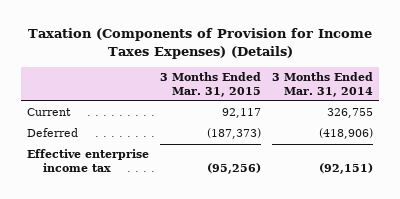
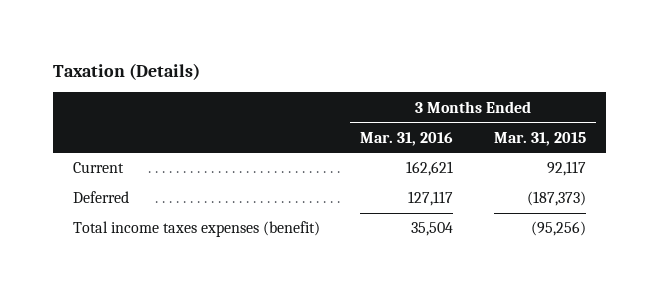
- Taxation (Components of Provision for Income Taxes Expenses) (Details)
+ Taxation (Details)
- | 3 Months Ended Mar. 31, 2015 | 3 Months Ended Mar. 31, 2014
+ | 3 Months Ended Mar. 31, 2016 | 3 Months Ended Mar. 31, 2015
- Effective enterprise income tax | (95,256) | (92,151)
+ Total income taxes expenses (benefit) | 35,504 | (95,256)

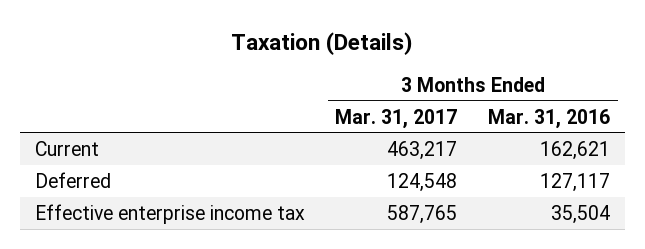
- | 3 Months Ended Mar. 31, 2016 | 3 Months Ended Mar. 31, 2015
+ | 3 Months Ended Mar. 31, 2017 | 3 Months Ended Mar. 31, 2016
- Total income taxes expenses (benefit) | 35,504 | (95,256)
+ Effective enterprise income tax | 587,765 | 35,504

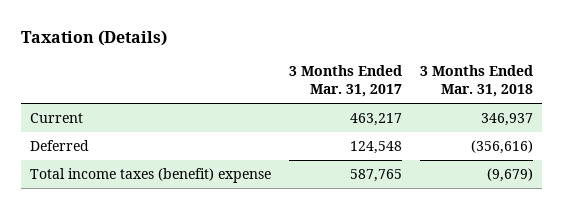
- | 3 Months Ended Mar. 31, 2017 | 3 Months Ended Mar. 31, 2016
+ | 3 Months Ended Mar. 31, 2017 | 3 Months Ended Mar. 31, 2018
- Effective enterprise income tax | 587,765 | 35,504
+ Total income taxes (benefit) expense | 587,765 | (9,679)

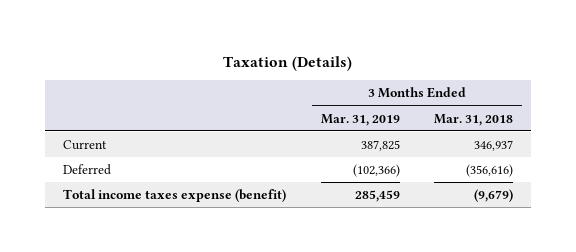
- | 3 Months Ended Mar. 31, 2017 | 3 Months Ended Mar. 31, 2018
+ | 3 Months Ended Mar. 31, 2019 | 3 Months Ended Mar. 31, 2018
- Total income taxes (benefit) expense | 587,765 | (9,679)
+ Total income taxes expense (benefit) | 285,459 | (9,679)

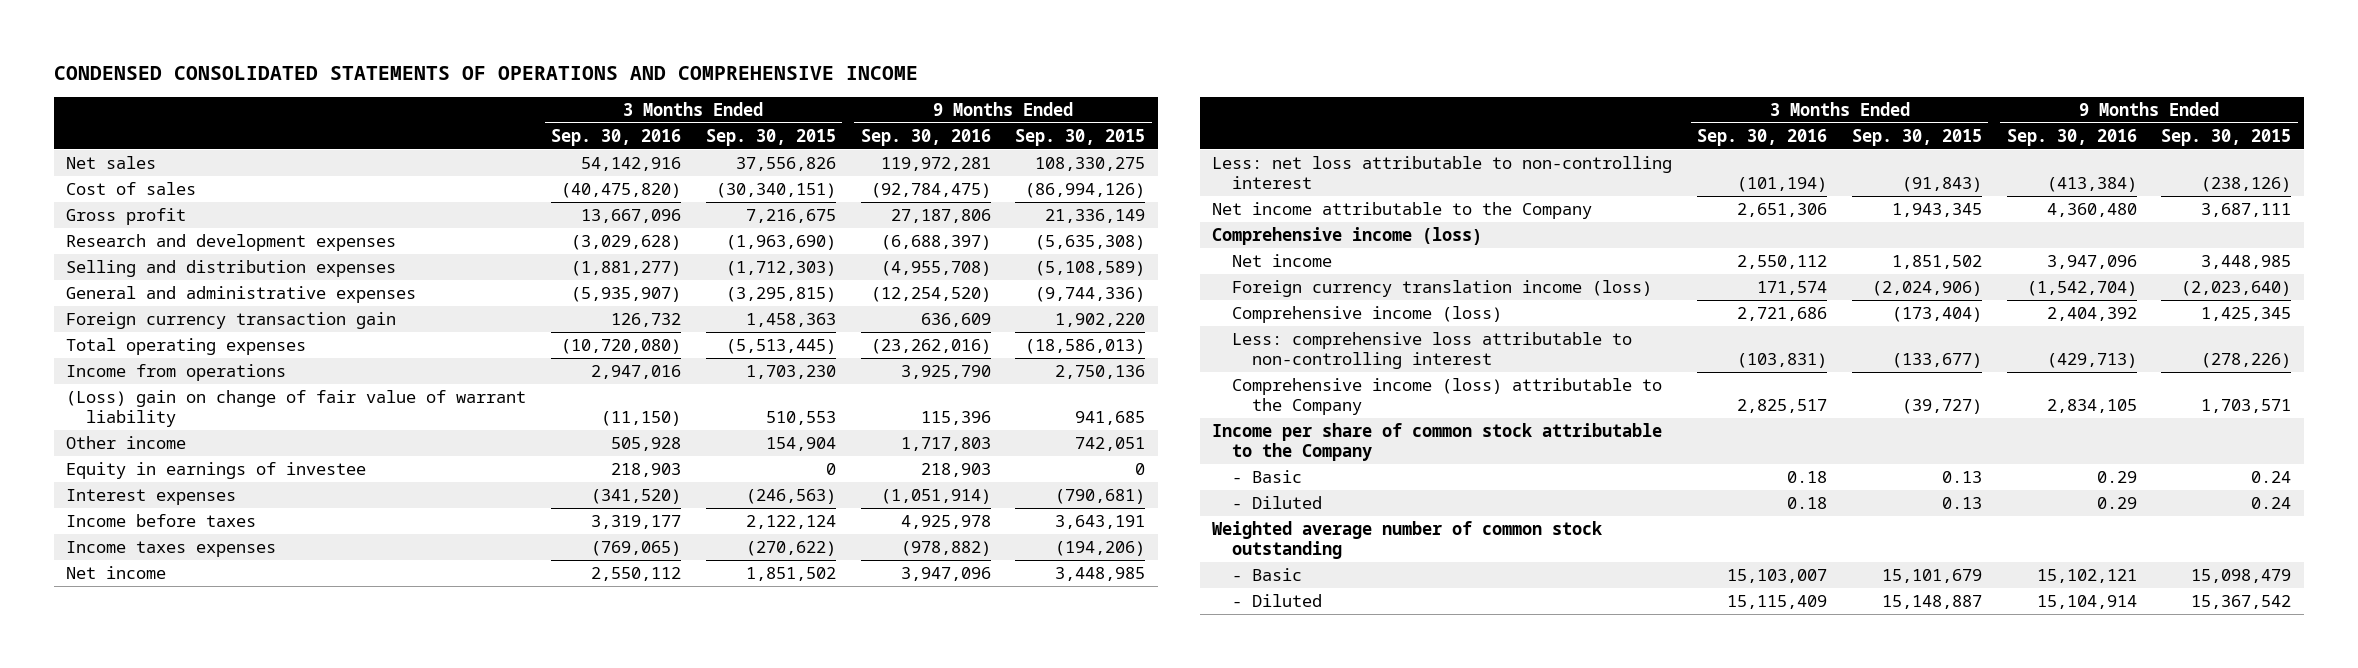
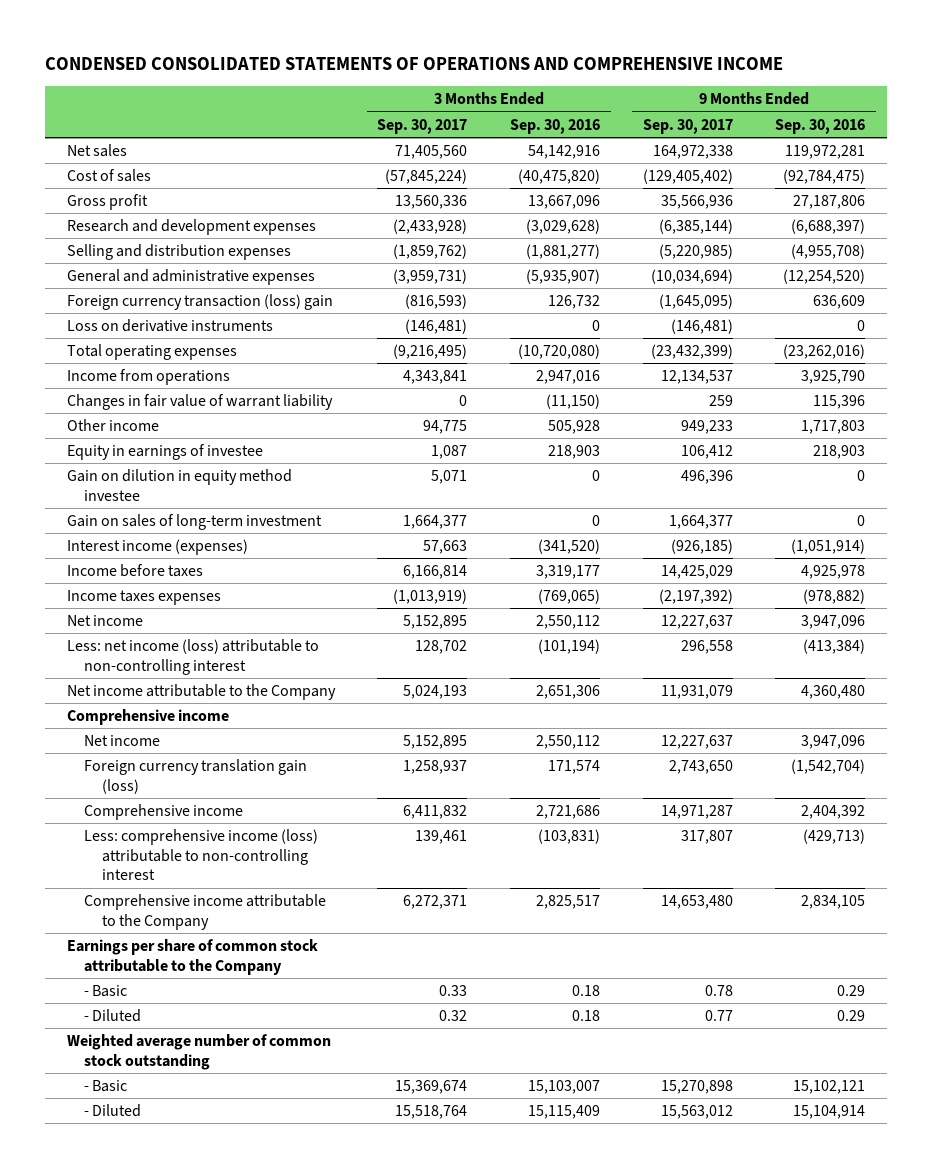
- | 3 Months Ended Sep. 30, 2016 | 3 Months Ended Sep. 30, 2015 | 9 Months Ended Sep. 30, 2016 | 9 Months Ended Sep. 30, 2015
+ | 3 Months Ended Sep. 30, 2017 | 3 Months Ended Sep. 30, 2016 | 9 Months Ended Sep. 30, 2017 | 9 Months Ended Sep. 30, 2016
- Foreign currency transaction gain | 126,732 | 1,458,363 | 636,609 | 1,902,220
+ Foreign currency transaction (loss) gain | (816,593) | 126,732 | (1,645,095) | 636,609
+ Loss on derivative instruments | (146,481) | 0 | (146,481) | 0
- (Loss) gain on change of fair value of warrant liability | (11,150) | 510,553 | 115,396 | 941,685
+ Changes in fair value of warrant liability | 0 | (11,150) | 259 | 115,396
- Interest expenses | (341,520) | (246,563) | (1,051,914) | (790,681)
+ Gain on dilution in equity method investee | 5,071 | 0 | 496,396 | 0
+ Gain on sales of long-term investment | 1,664,377 | 0 | 1,664,377 | 0
+ Interest income (expenses) | 57,663 | (341,520) | (926,185) | (1,051,914)
- Less: net loss attributable to non-controlling interest | (101,194) | (91,843) | (413,384) | (238,126)
+ Less: net income (loss) attributable to non-controlling interest | 128,702 | (101,194) | 296,558 | (413,384)
- Comprehensive income (loss)
+ Comprehensive income
- Foreign currency translation income (loss) | 171,574 | (2,024,906) | (1,542,704) | (2,023,640)
- Comprehensive income (loss) | 2,721,686 | (173,404) | 2,404,392 | 1,425,345
- Less: comprehensive loss attributable to non-controlling interest | (103,831) | (133,677) | (429,713) | (278,226)
- Comprehensive income (loss) attributable to the Company | 2,825,517 | (39,727) | 2,834,105 | 1,703,571
- Income per share of common stock attributable to the Company
+ Foreign currency translation gain (loss) | 1,258,937 | 171,574 | 2,743,650 | (1,542,704)
+ Comprehensive income | 6,411,832 | 2,721,686 | 14,971,287 | 2,404,392
+ Less: comprehensive income (loss) attributable to non-controlling interest | 139,461 | (103,831) | 317,807 | (429,713)
+ Comprehensive income attributable to the Company | 6,272,371 | 2,825,517 | 14,653,480 | 2,834,105
+ Earnings per share of common stock attributable to the Company

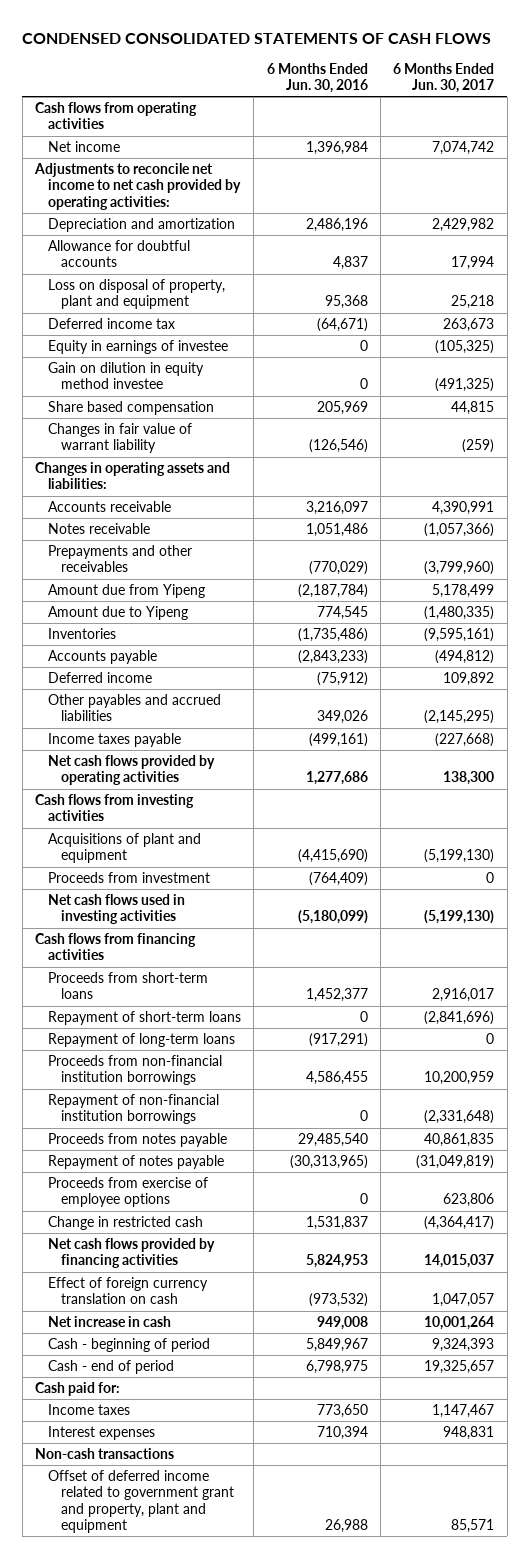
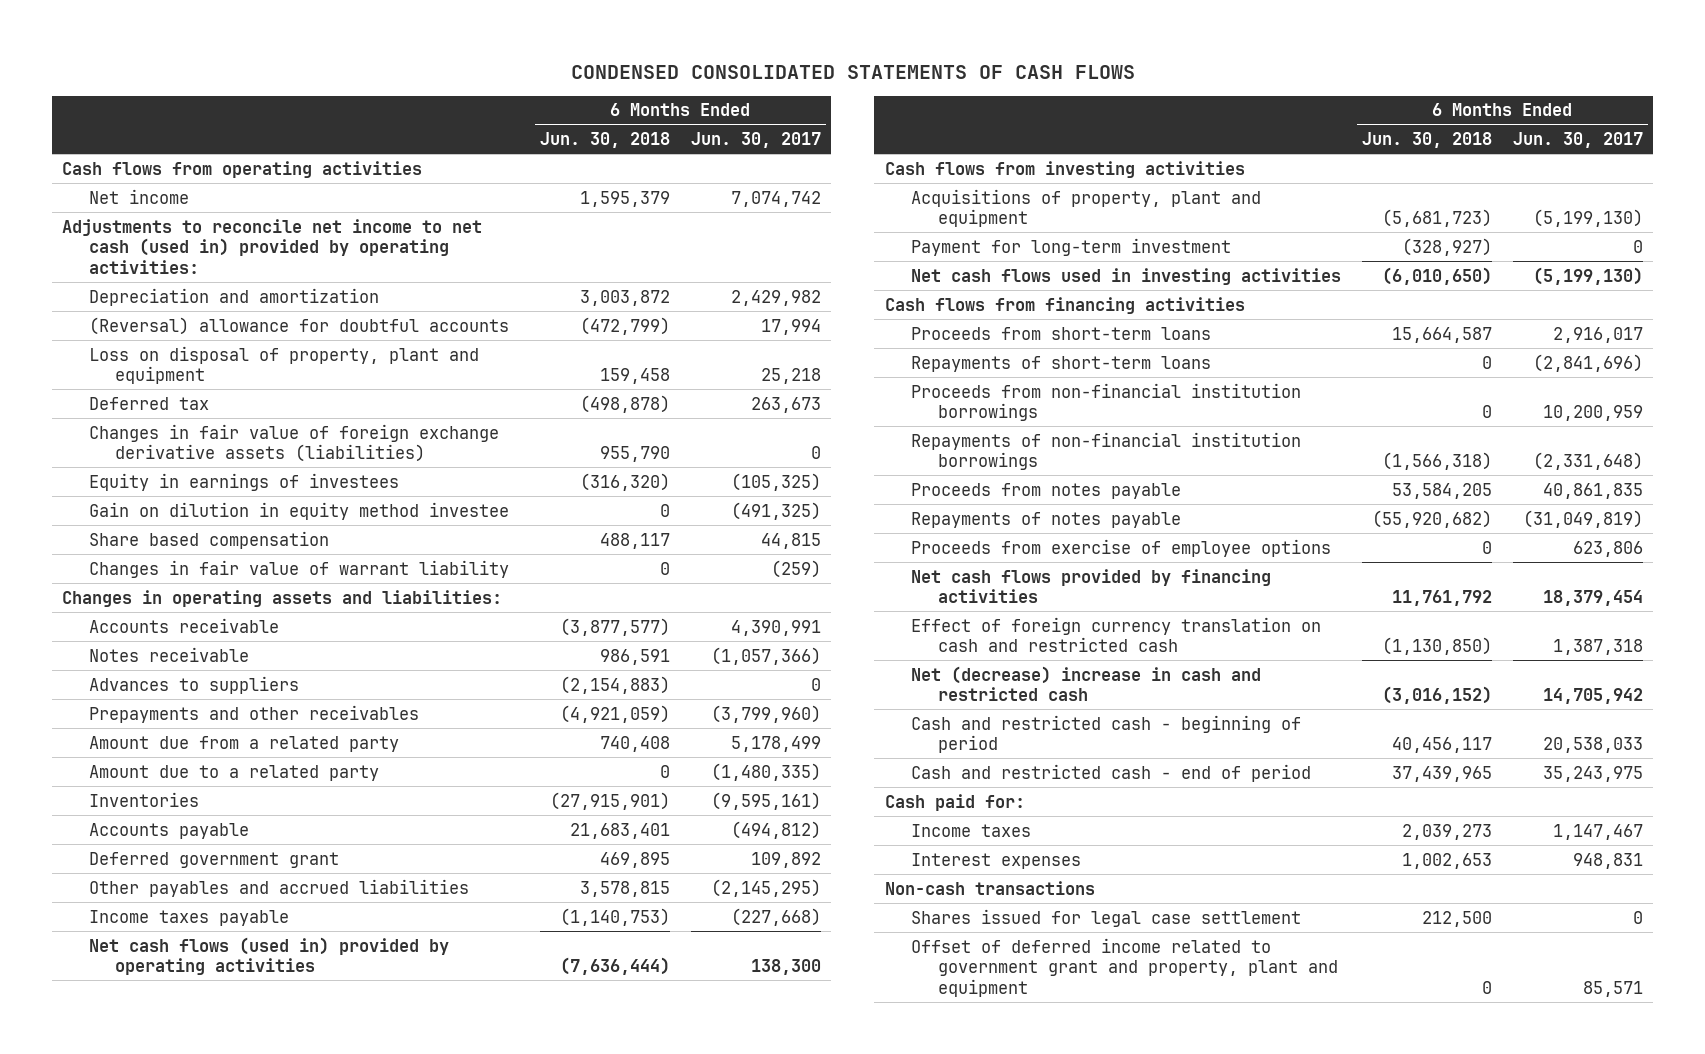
- | 6 Months Ended Jun. 30, 2016 | 6 Months Ended Jun. 30, 2017
+ | 6 Months Ended Jun. 30, 2018 | 6 Months Ended Jun. 30, 2017
- Adjustments to reconcile net income to net cash provided by operating activities:
+ Adjustments to reconcile net income to net cash (used in) provided by operating activities:
- Allowance for doubtful accounts | 4,837 | 17,994
+ (Reversal) allowance for doubtful accounts | (472,799) | 17,994
- Deferred income tax | (64,671) | 263,673
- Equity in earnings of investee | 0 | (105,325)
+ Deferred tax | (498,878) | 263,673
+ Changes in fair value of foreign exchange derivative assets (liabilities) | 955,790 | 0
+ Equity in earnings of investees | (316,320) | (105,325)
+ Advances to suppliers | (2,154,883) | 0
- Amount due from Yipeng | (2,187,784) | 5,178,499
- Amount due to Yipeng | 774,545 | (1,480,335)
+ Amount due from a related party | 740,408 | 5,178,499
+ Amount due to a related party | 0 | (1,480,335)
- Deferred income | (75,912) | 109,892
+ Deferred government grant | 469,895 | 109,892
- Net cash flows provided by operating activities | 1,277,686 | 138,300
+ Net cash flows (used in) provided by operating activities | (7,636,444) | 138,300
- Acquisitions of plant and equipment | (4,415,690) | (5,199,130)
- Proceeds from investment | (764,409) | 0
+ Acquisitions of property, plant and equipment | (5,681,723) | (5,199,130)
+ Payment for long-term investment | (328,927) | 0
- Repayment of short-term loans | 0 | (2,841,696)
- Repayment of long-term loans | (917,291) | 0
+ Repayments of short-term loans | 0 | (2,841,696)
- Repayment of non-financial institution borrowings | 0 | (2,331,648)
+ Repayments of non-financial institution borrowings | (1,566,318) | (2,331,648)
- Repayment of notes payable | (30,313,965) | (31,049,819)
+ Repayments of notes payable | (55,920,682) | (31,049,819)
- Change in restricted cash | 1,531,837 | (4,364,417)
- Net cash flows provided by financing activities | 5,824,953 | 14,015,037
- Effect of foreign currency translation on cash | (973,532) | 1,047,057
- Net increase in cash | 949,008 | 10,001,264
- Cash - beginning of period | 5,849,967 | 9,324,393
- Cash - end of period | 6,798,975 | 19,325,657
+ Net cash flows provided by financing activities | 11,761,792 | 18,379,454
+ Effect of foreign currency translation on cash and restricted cash | (1,130,850) | 1,387,318
+ Net (decrease) increase in cash and restricted cash | (3,016,152) | 14,705,942
+ Cash and restricted cash - beginning of period | 40,456,117 | 20,538,033
+ Cash and restricted cash - end of period | 37,439,965 | 35,243,975
+ Shares issued for legal case settlement | 212,500 | 0

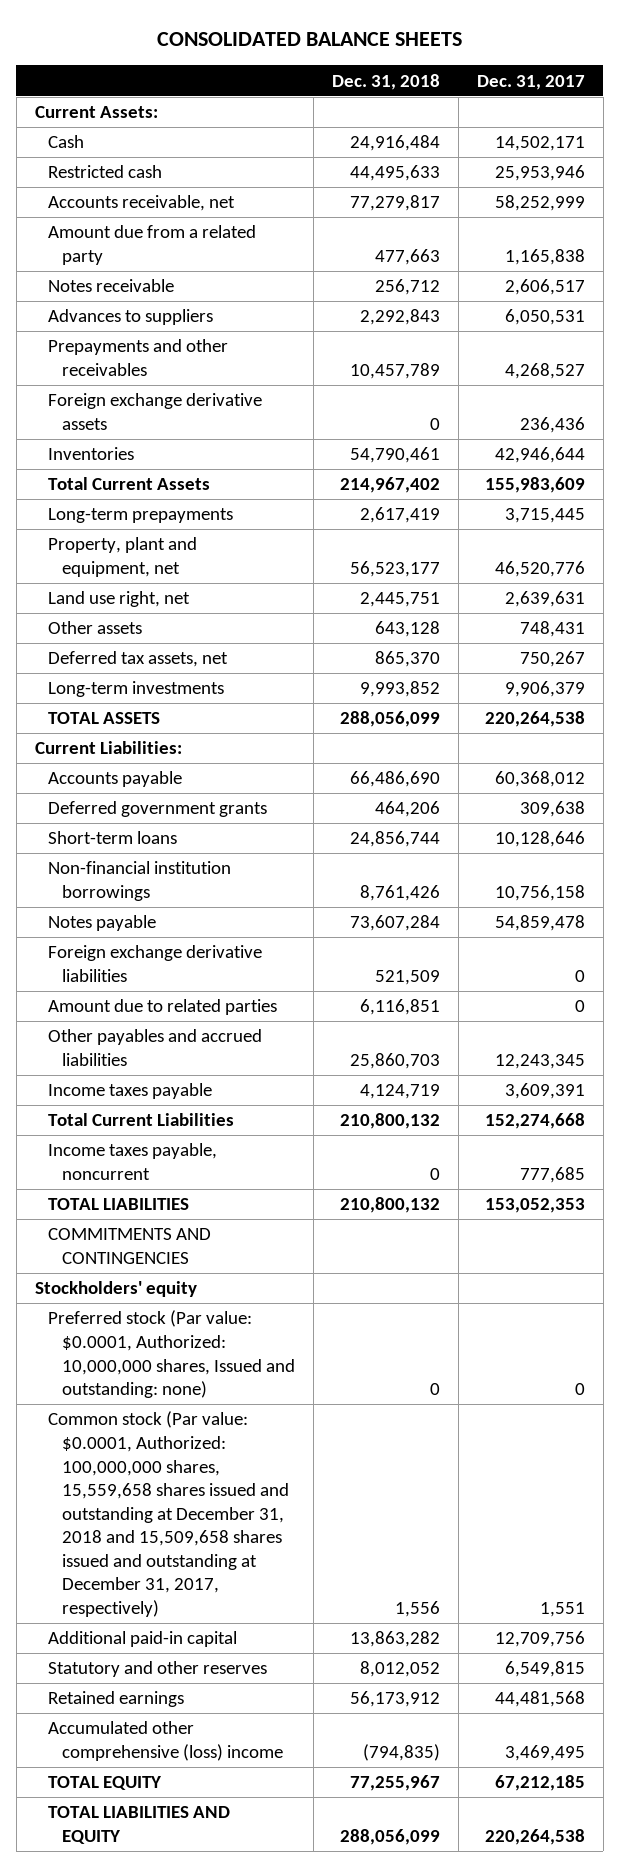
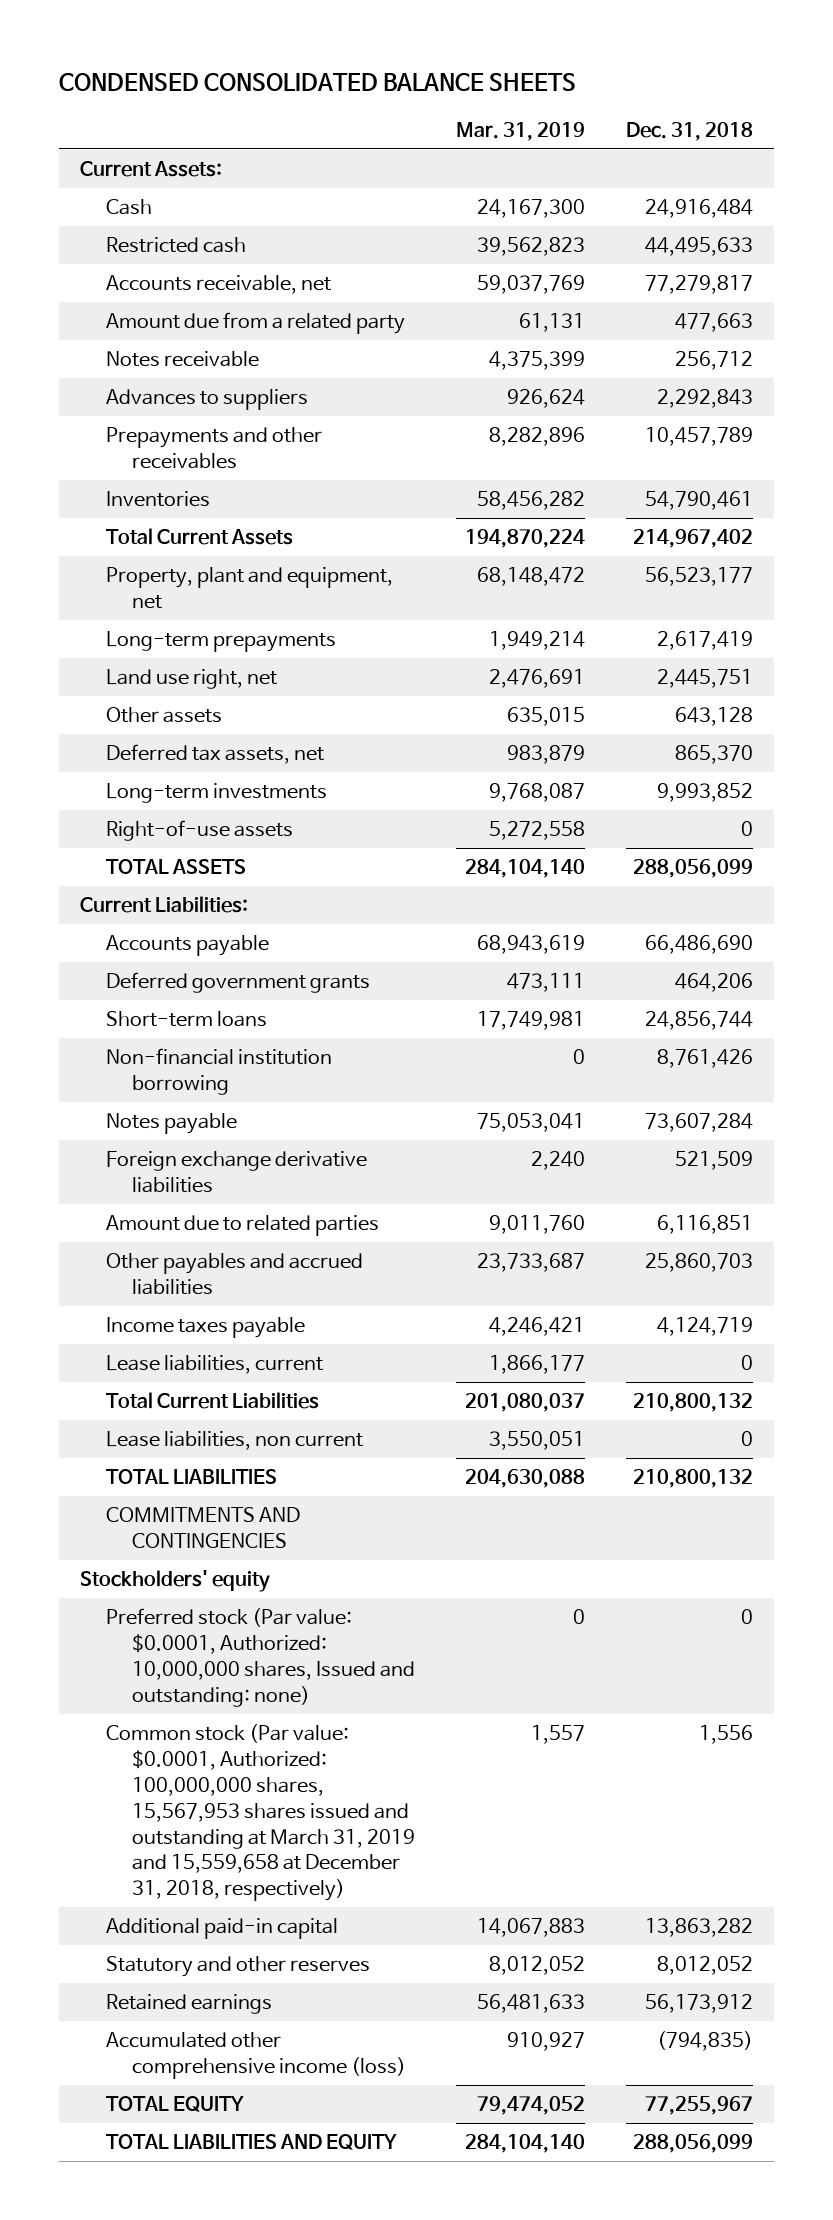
- CONSOLIDATED BALANCE SHEETS
+ CONDENSED CONSOLIDATED BALANCE SHEETS
- | Dec. 31, 2018 | Dec. 31, 2017
+ | Mar. 31, 2019 | Dec. 31, 2018
- Foreign exchange derivative assets | 0 | 236,436
moved down: Long-term prepayments | 1,949,214 | 2,617,419
+ Right-of-use assets | 5,272,558 | 0
- Non-financial institution borrowings | 8,761,426 | 10,756,158
+ Non-financial institution borrowing | 0 | 8,761,426
+ Lease liabilities, current | 1,866,177 | 0
- Income taxes payable, noncurrent | 0 | 777,685
+ Lease liabilities, non current | 3,550,051 | 0
- Common stock (Par value: $0.0001, Authorized: 100,000,000 shares, 15,559,658 shares issued and outstanding at December 31, 2018 and 15,509,658 shares issued and outstanding at December 31, 2017, respectively) | 1,556 | 1,551
+ Common stock (Par value: $0.0001, Authorized: 100,000,000 shares, 15,567,953 shares issued and outstanding at March 31, 2019 and 15,559,658 at December 31, 2018, respectively) | 1,557 | 1,556
- Accumulated other comprehensive (loss) income | (794,835) | 3,469,495
+ Accumulated other comprehensive income (loss) | 910,927 | (794,835)

